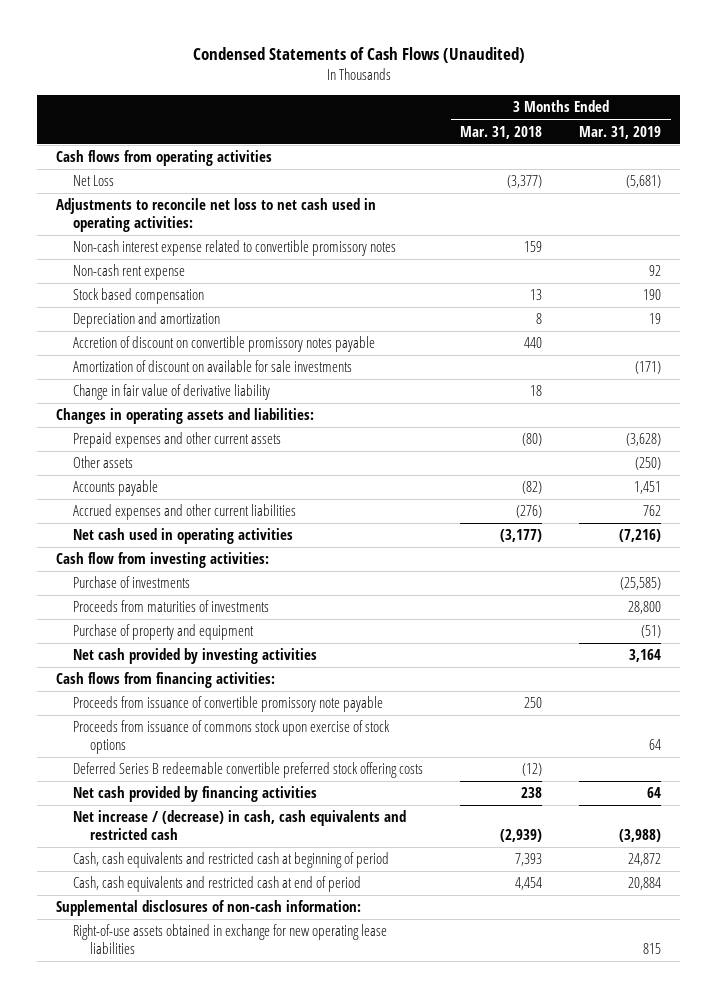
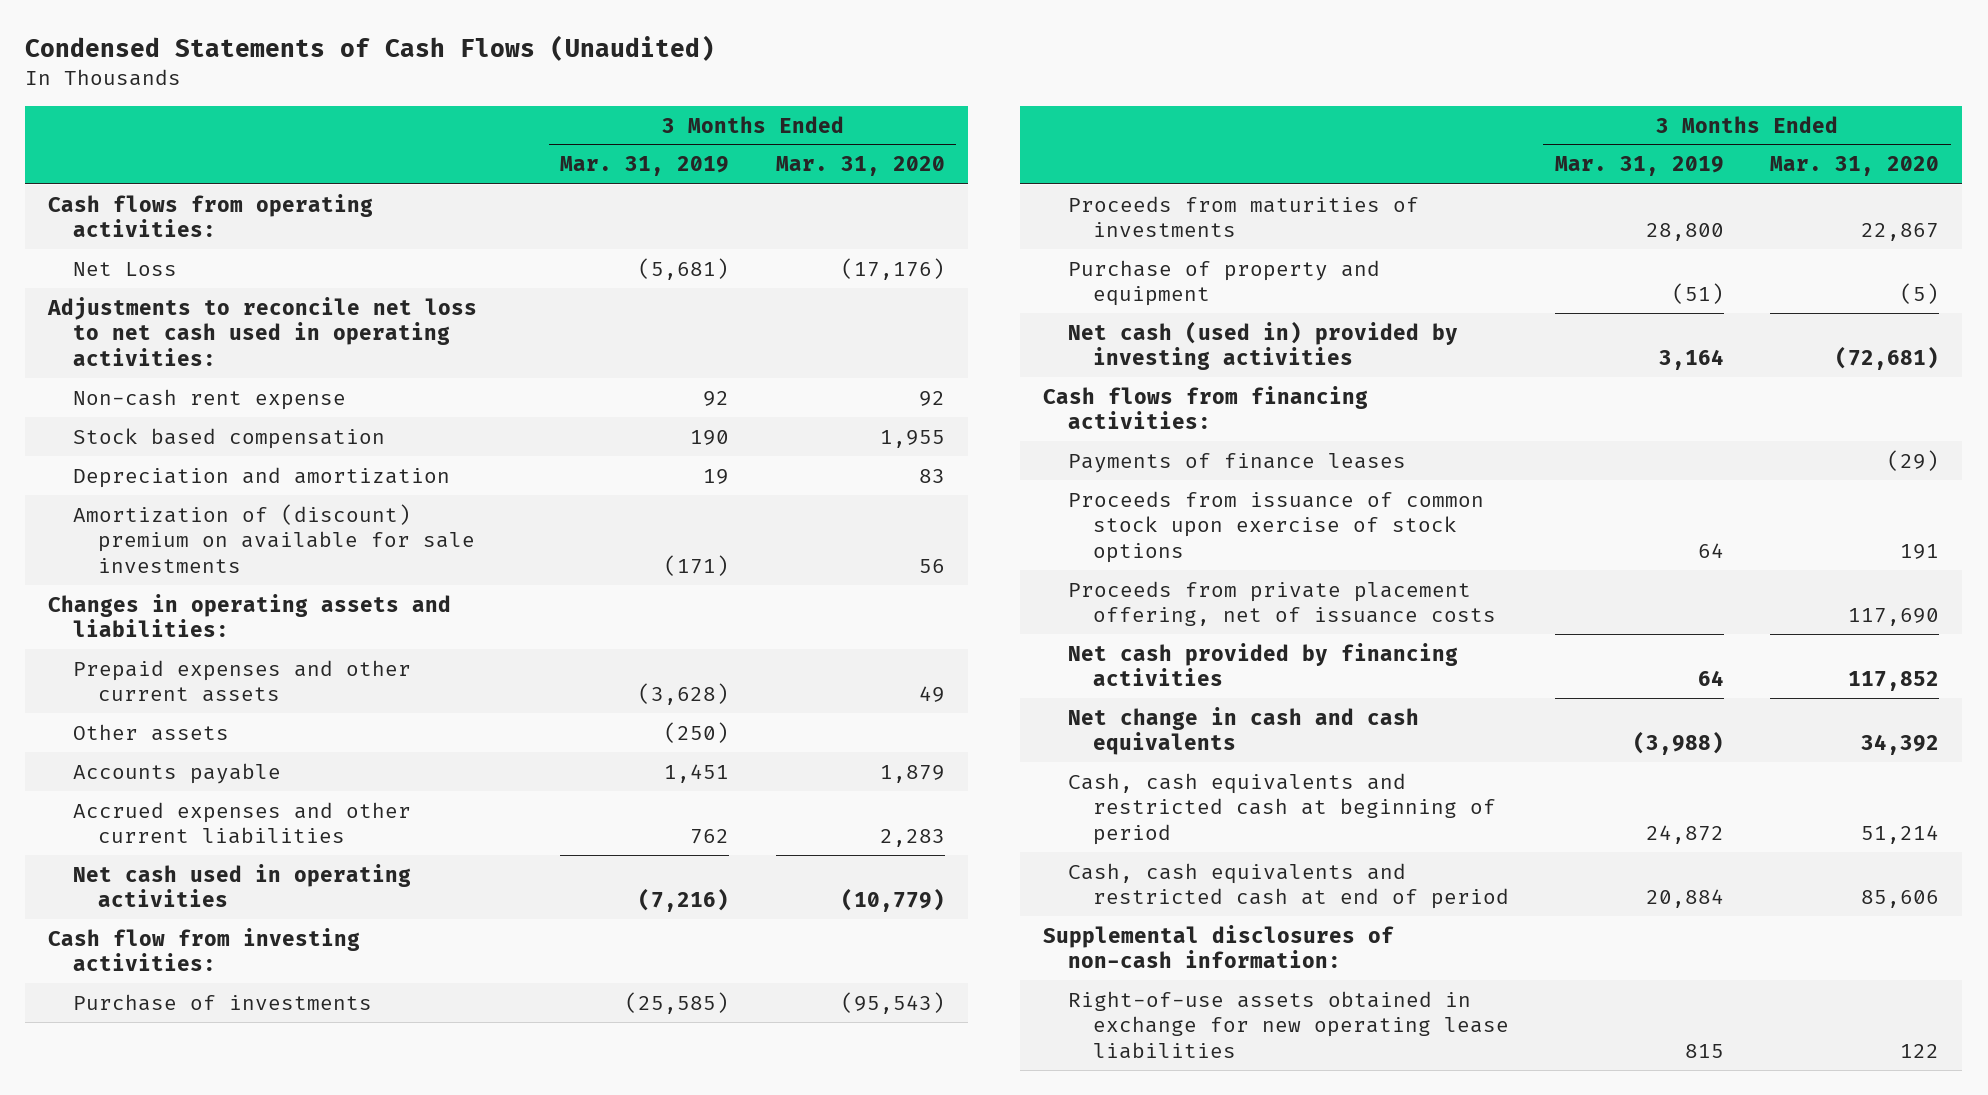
- | 3 Months Ended Mar. 31, 2018 | 3 Months Ended Mar. 31, 2019
+ | 3 Months Ended Mar. 31, 2019 | 3 Months Ended Mar. 31, 2020
- Cash flows from operating activities
+ Cash flows from operating activities:
- Non-cash interest expense related to convertible promissory notes | 159 |
- Accretion of discount on convertible promissory notes payable | 440 |
- Amortization of discount on available for sale investments | | (171)
- Change in fair value of derivative liability | 18 |
+ Amortization of (discount) premium on available for sale investments | (171) | 56
- Net cash provided by investing activities | | 3,164
+ Net cash (used in) provided by investing activities | 3,164 | (72,681)
- Proceeds from issuance of convertible promissory note payable | 250 |
- Proceeds from issuance of commons stock upon exercise of stock options | | 64
- Deferred Series B redeemable convertible preferred stock offering costs | (12) |
+ Payments of finance leases | | (29)
+ Proceeds from issuance of common stock upon exercise of stock options | 64 | 191
+ Proceeds from private placement offering, net of issuance costs | | 117,690
- Net increase / (decrease) in cash, cash equivalents and restricted cash | (2,939) | (3,988)
+ Net change in cash and cash equivalents | (3,988) | 34,392

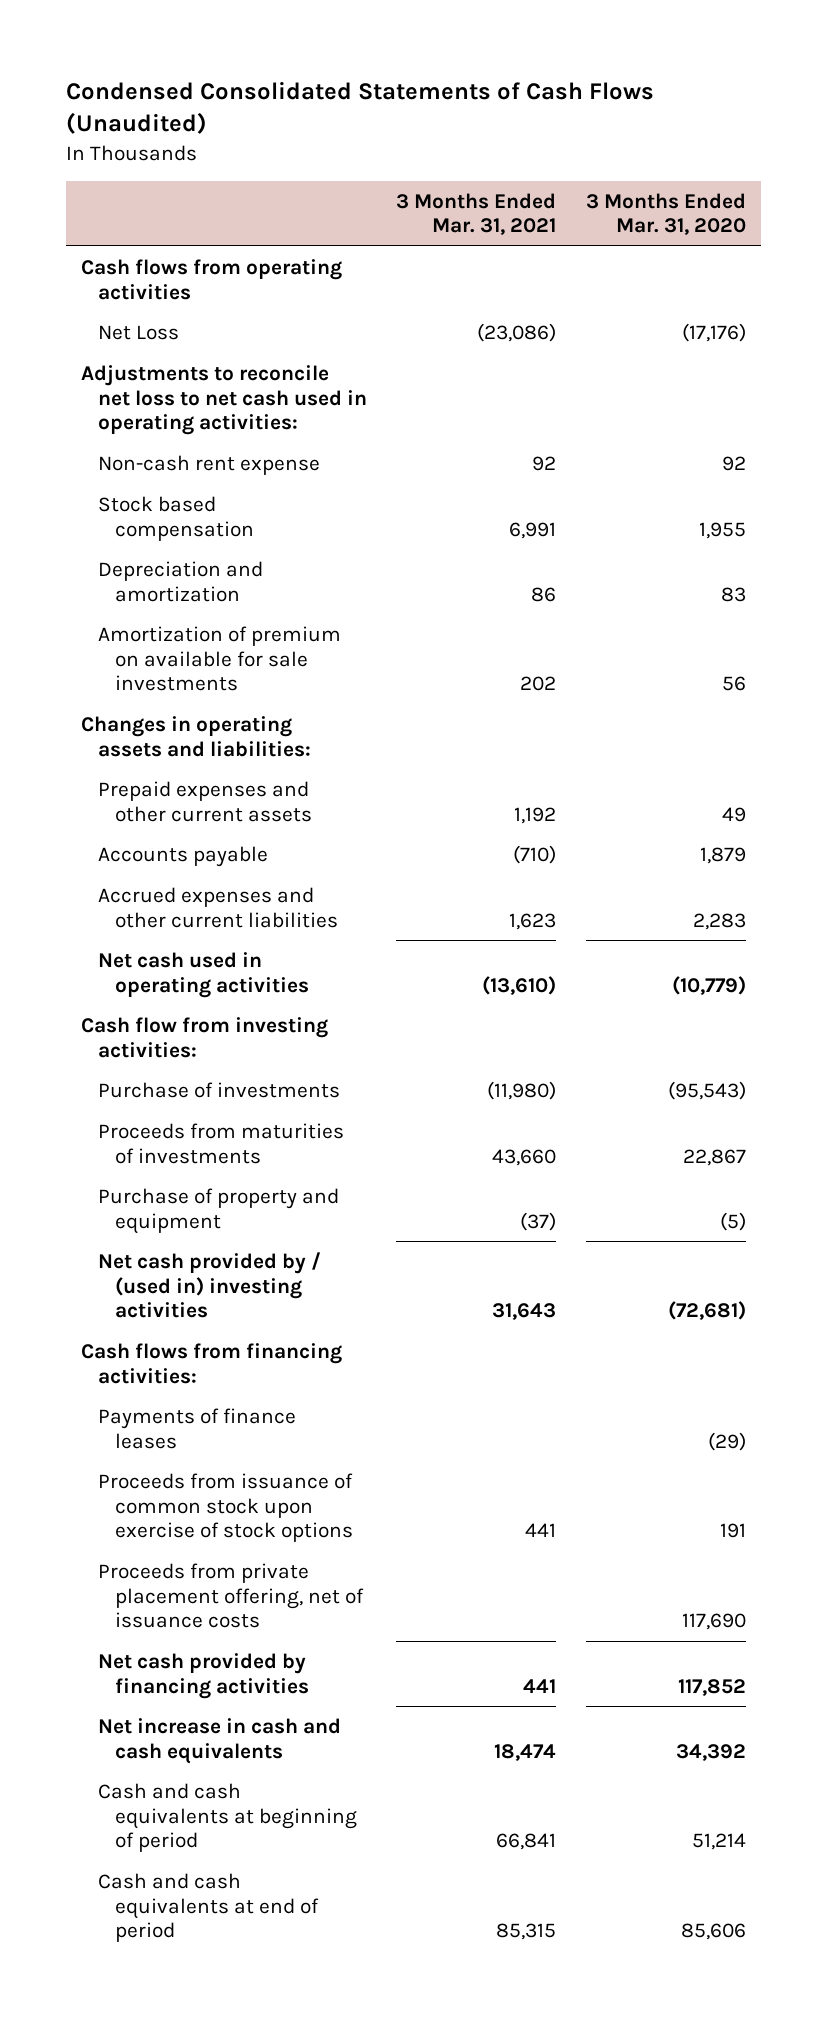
- Condensed Statements of Cash Flows (Unaudited)
+ Condensed Consolidated Statements of Cash Flows (Unaudited)
- | 3 Months Ended Mar. 31, 2019 | 3 Months Ended Mar. 31, 2020
+ | 3 Months Ended Mar. 31, 2021 | 3 Months Ended Mar. 31, 2020
- Cash flows from operating activities:
+ Cash flows from operating activities
- Amortization of (discount) premium on available for sale investments | (171) | 56
+ Amortization of premium on available for sale investments | 202 | 56
- Other assets | (250) |
- Net cash (used in) provided by investing activities | 3,164 | (72,681)
+ Net cash provided by / (used in) investing activities | 31,643 | (72,681)
- Net change in cash and cash equivalents | (3,988) | 34,392
- Cash, cash equivalents and restricted cash at beginning of period | 24,872 | 51,214
- Cash, cash equivalents and restricted cash at end of period | 20,884 | 85,606
- Supplemental disclosures of non-cash information:
- Right-of-use assets obtained in exchange for new operating lease liabilities | 815 | 122
+ Net increase in cash and cash equivalents | 18,474 | 34,392
+ Cash and cash equivalents at beginning of period | 66,841 | 51,214
+ Cash and cash equivalents at end of period | 85,315 | 85,606

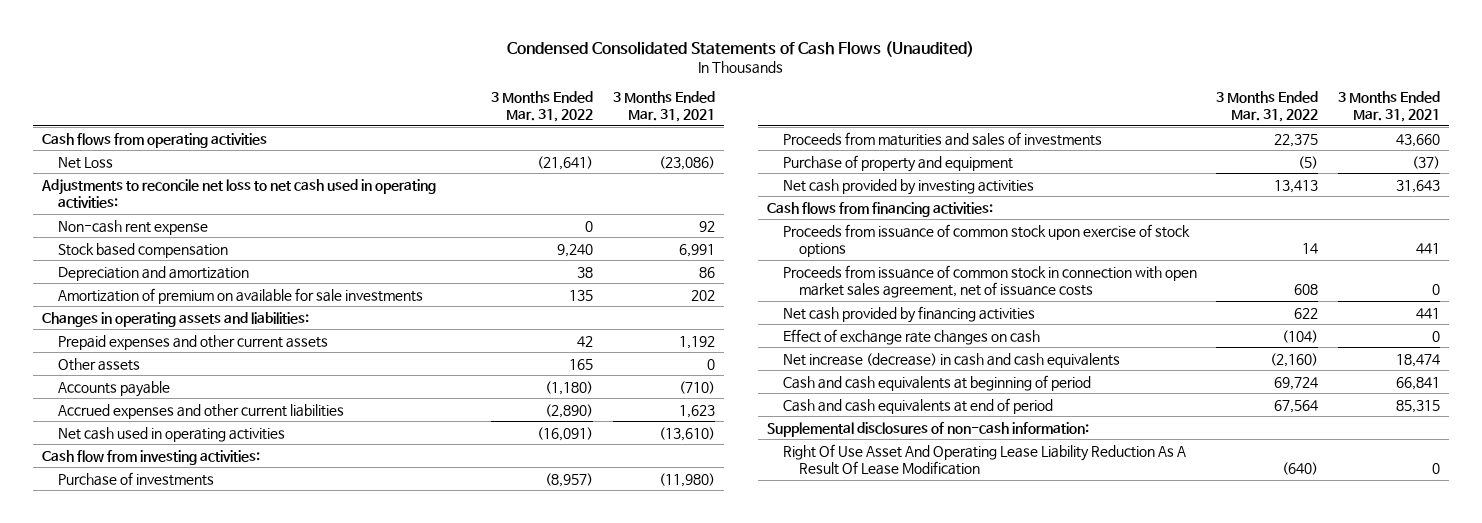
- | 3 Months Ended Mar. 31, 2021 | 3 Months Ended Mar. 31, 2020
+ | 3 Months Ended Mar. 31, 2022 | 3 Months Ended Mar. 31, 2021
+ Other assets | 165 | 0
- Proceeds from maturities of investments | 43,660 | 22,867
+ Proceeds from maturities and sales of investments | 22,375 | 43,660
- Net cash provided by / (used in) investing activities | 31,643 | (72,681)
+ Net cash provided by investing activities | 13,413 | 31,643
- Payments of finance leases | | (29)
- Proceeds from private placement offering, net of issuance costs | | 117,690
+ Proceeds from issuance of common stock in connection with open market sales agreement, net of issuance costs | 608 | 0
- Net increase in cash and cash equivalents | 18,474 | 34,392
+ Effect of exchange rate changes on cash | (104) | 0
+ Net increase (decrease) in cash and cash equivalents | (2,160) | 18,474
+ Supplemental disclosures of non-cash information:
+ Right Of Use Asset And Operating Lease Liability Reduction As A Result Of Lease Modification | (640) | 0

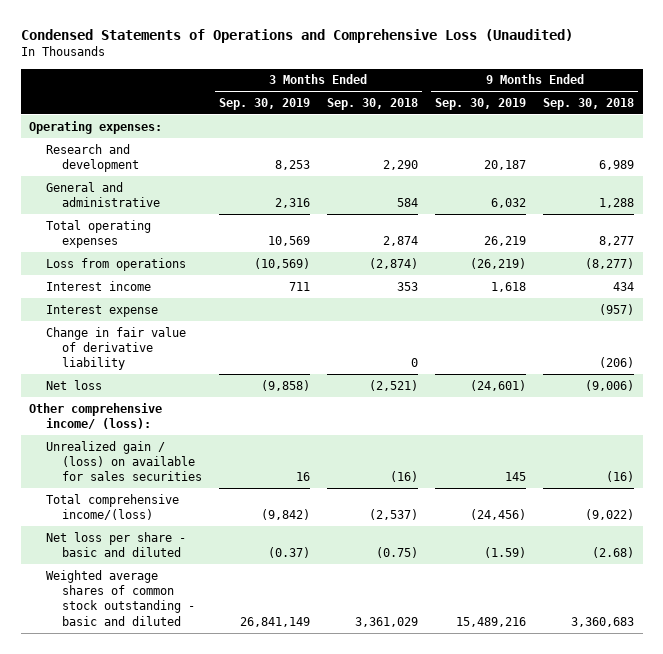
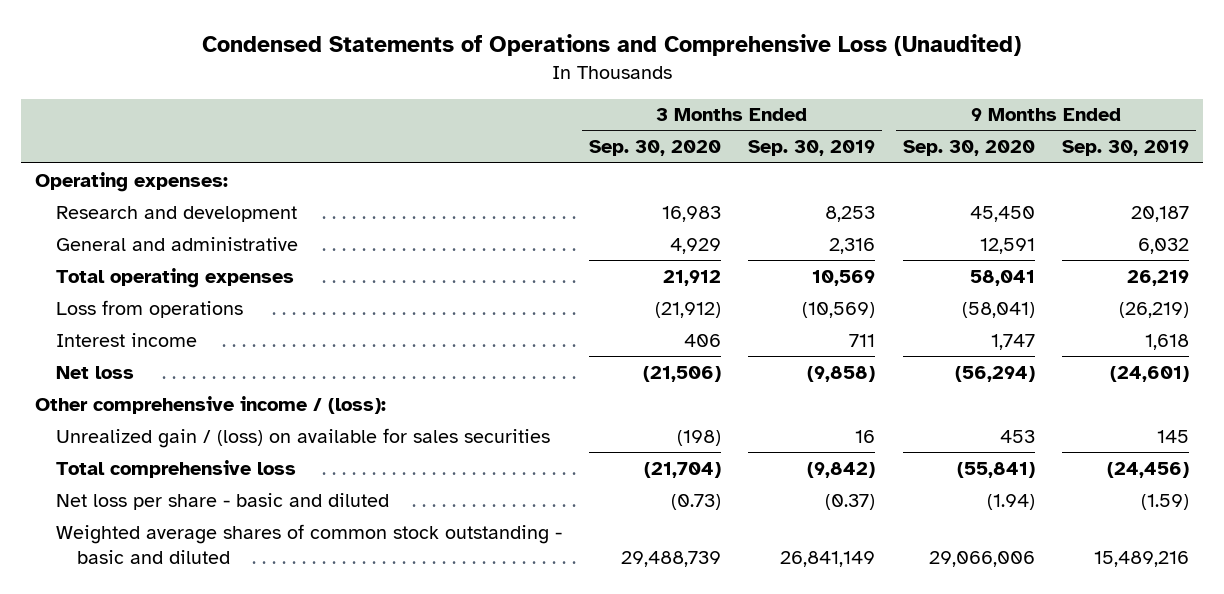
- | 3 Months Ended Sep. 30, 2019 | 3 Months Ended Sep. 30, 2018 | 9 Months Ended Sep. 30, 2019 | 9 Months Ended Sep. 30, 2018
+ | 3 Months Ended Sep. 30, 2020 | 3 Months Ended Sep. 30, 2019 | 9 Months Ended Sep. 30, 2020 | 9 Months Ended Sep. 30, 2019
- Interest expense | | | | (957)
- Change in fair value of derivative liability | | 0 | | (206)
- Other comprehensive income/ (loss):
+ Other comprehensive income / (loss):
- Total comprehensive income/(loss) | (9,842) | (2,537) | (24,456) | (9,022)
+ Total comprehensive loss | (21,704) | (9,842) | (55,841) | (24,456)

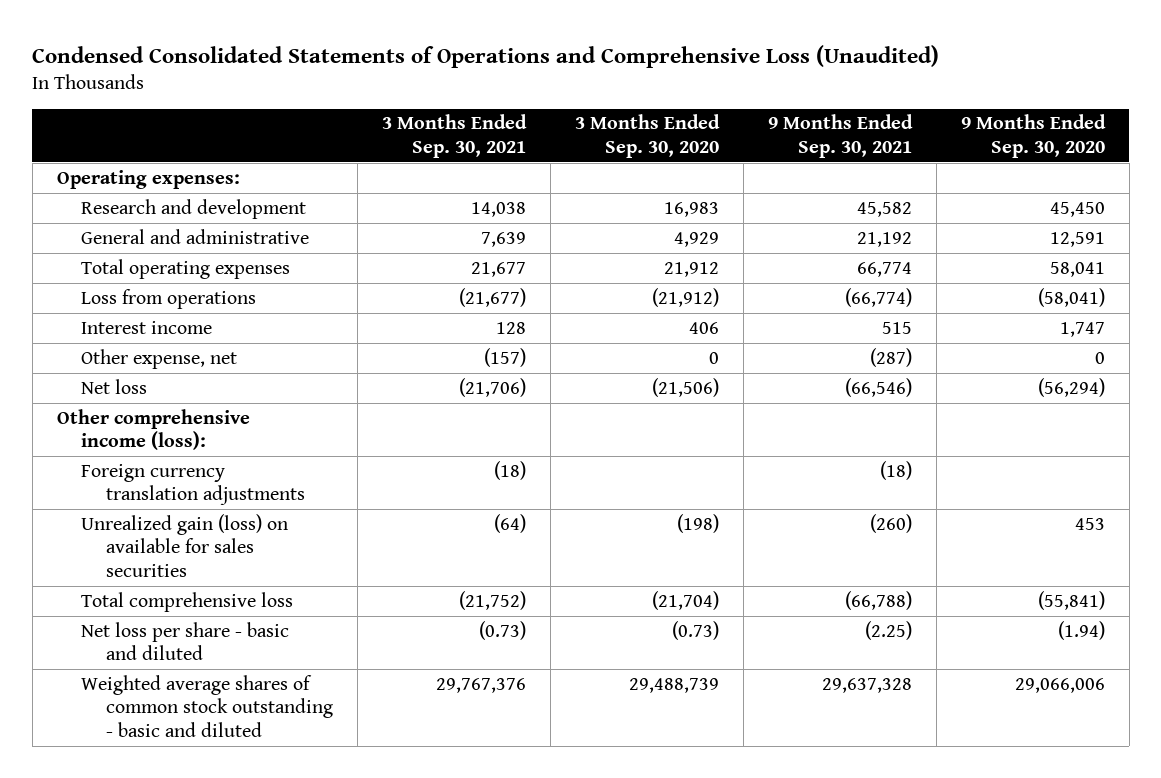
- Condensed Statements of Operations and Comprehensive Loss (Unaudited)
+ Condensed Consolidated Statements of Operations and Comprehensive Loss (Unaudited)
- | 3 Months Ended Sep. 30, 2020 | 3 Months Ended Sep. 30, 2019 | 9 Months Ended Sep. 30, 2020 | 9 Months Ended Sep. 30, 2019
+ | 3 Months Ended Sep. 30, 2021 | 3 Months Ended Sep. 30, 2020 | 9 Months Ended Sep. 30, 2021 | 9 Months Ended Sep. 30, 2020
+ Other expense, net | (157) | 0 | (287) | 0
- Other comprehensive income / (loss):
- Unrealized gain / (loss) on available for sales securities | (198) | 16 | 453 | 145
+ Other comprehensive income (loss):
+ Foreign currency translation adjustments | (18) | | (18) |
+ Unrealized gain (loss) on available for sales securities | (64) | (198) | (260) | 453

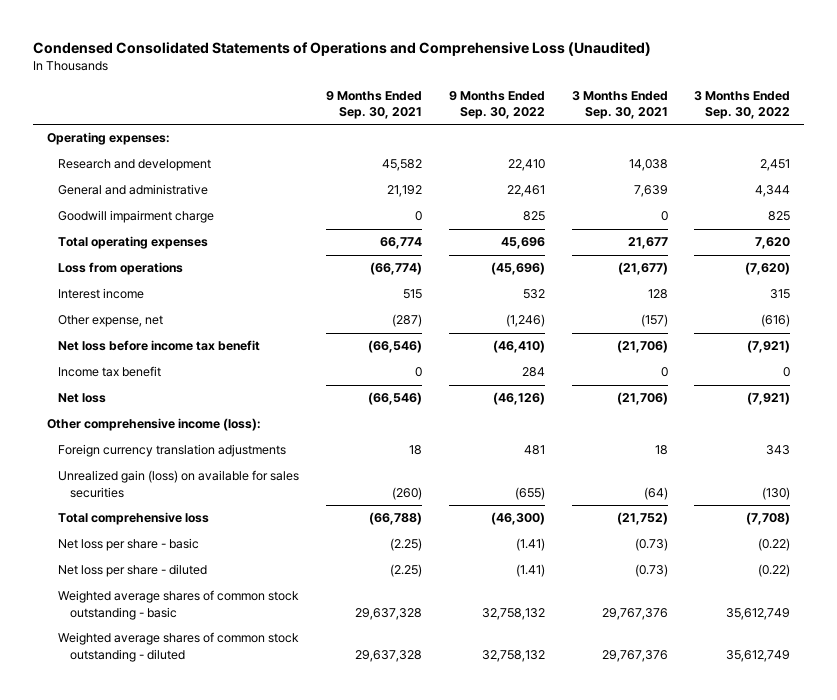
- | 3 Months Ended Sep. 30, 2021 | 3 Months Ended Sep. 30, 2020 | 9 Months Ended Sep. 30, 2021 | 9 Months Ended Sep. 30, 2020
+ | 9 Months Ended Sep. 30, 2021 | 9 Months Ended Sep. 30, 2022 | 3 Months Ended Sep. 30, 2021 | 3 Months Ended Sep. 30, 2022
+ Goodwill impairment charge | 0 | 825 | 0 | 825
+ Net loss before income tax benefit | (66,546) | (46,410) | (21,706) | (7,921)
+ Income tax benefit | 0 | 284 | 0 | 0
- Foreign currency translation adjustments | (18) | | (18) |
+ Foreign currency translation adjustments | 18 | 481 | 18 | 343
- Net loss per share - basic and diluted | (0.73) | (0.73) | (2.25) | (1.94)
- Weighted average shares of common stock outstanding - basic and diluted | 29,767,376 | 29,488,739 | 29,637,328 | 29,066,006
+ Net loss per share - basic | (2.25) | (1.41) | (0.73) | (0.22)
+ Net loss per share - diluted | (2.25) | (1.41) | (0.73) | (0.22)
+ Weighted average shares of common stock outstanding - basic | 29,637,328 | 32,758,132 | 29,767,376 | 35,612,749
+ Weighted average shares of common stock outstanding - diluted | 29,637,328 | 32,758,132 | 29,767,376 | 35,612,749

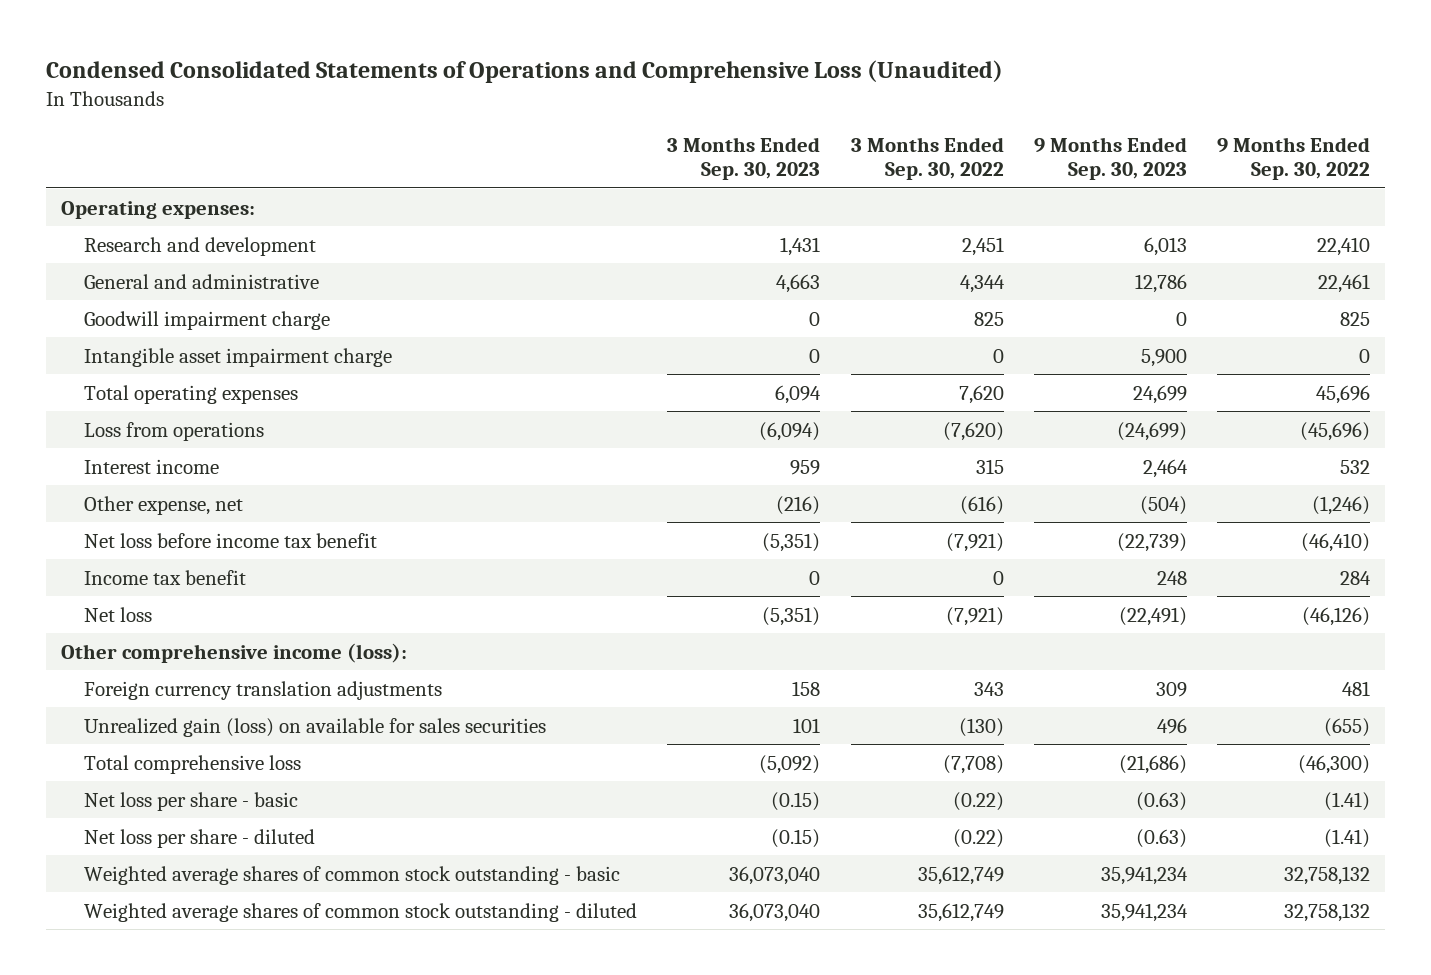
- | 9 Months Ended Sep. 30, 2021 | 9 Months Ended Sep. 30, 2022 | 3 Months Ended Sep. 30, 2021 | 3 Months Ended Sep. 30, 2022
+ | 3 Months Ended Sep. 30, 2023 | 3 Months Ended Sep. 30, 2022 | 9 Months Ended Sep. 30, 2023 | 9 Months Ended Sep. 30, 2022
+ Intangible asset impairment charge | 0 | 0 | 5,900 | 0

